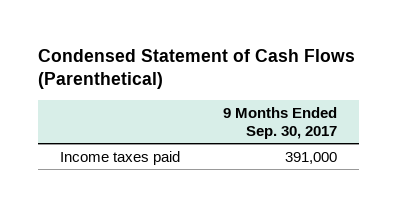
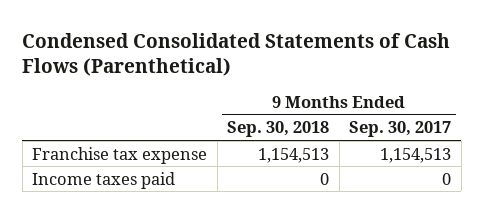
- Condensed Statement of Cash Flows (Parenthetical)
+ Condensed Consolidated Statements of Cash Flows (Parenthetical)
- | 9 Months Ended Sep. 30, 2017
+ | 9 Months Ended Sep. 30, 2018 | 9 Months Ended Sep. 30, 2017
- Income taxes paid | 391,000
+ Franchise tax expense | 1,154,513 | 1,154,513
+ Income taxes paid | 0 | 0

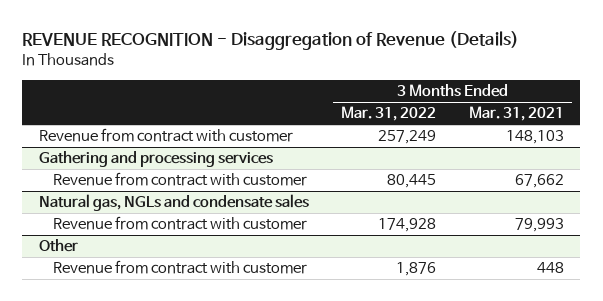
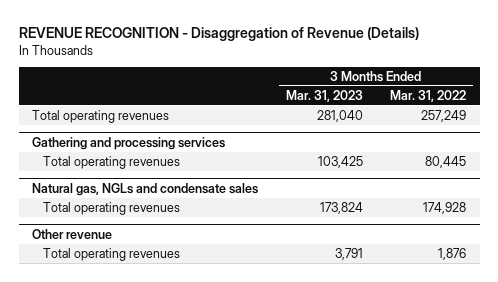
- | 3 Months Ended Mar. 31, 2022 | 3 Months Ended Mar. 31, 2021
+ | 3 Months Ended Mar. 31, 2023 | 3 Months Ended Mar. 31, 2022
- Revenue from contract with customer | 257,249 | 148,103
+ Total operating revenues | 281,040 | 257,249
@ Gathering and processing services
- Revenue from contract with customer | 80,445 | 67,662
+ Total operating revenues | 103,425 | 80,445
@ Natural gas, NGLs and condensate sales
- Revenue from contract with customer | 174,928 | 79,993
- Other
- Revenue from contract with customer | 1,876 | 448
@ Natural gas, NGLs and condensate sales
+ Total operating revenues | 173,824 | 174,928
+ Other revenue
+ Total operating revenues | 3,791 | 1,876

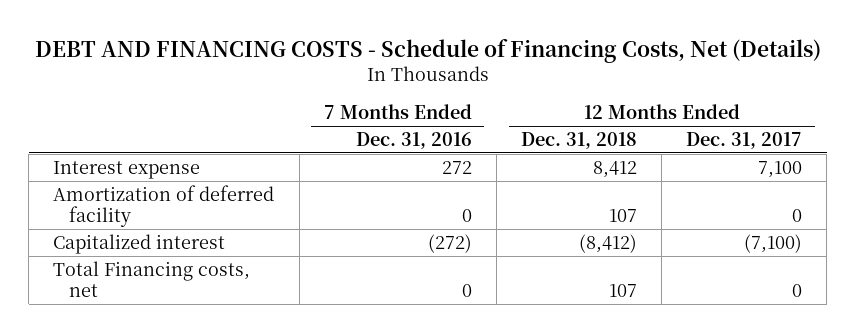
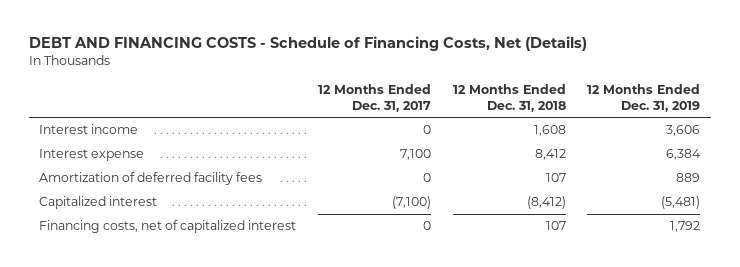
- | 7 Months Ended Dec. 31, 2016 | 12 Months Ended Dec. 31, 2018 | 12 Months Ended Dec. 31, 2017
+ | 12 Months Ended Dec. 31, 2017 | 12 Months Ended Dec. 31, 2018 | 12 Months Ended Dec. 31, 2019
+ Interest income | 0 | 1,608 | 3,606
- Amortization of deferred facility | 0 | 107 | 0
+ Amortization of deferred facility fees | 0 | 107 | 889
- Total Financing costs, net | 0 | 107 | 0
+ Financing costs, net of capitalized interest | 0 | 107 | 1,792

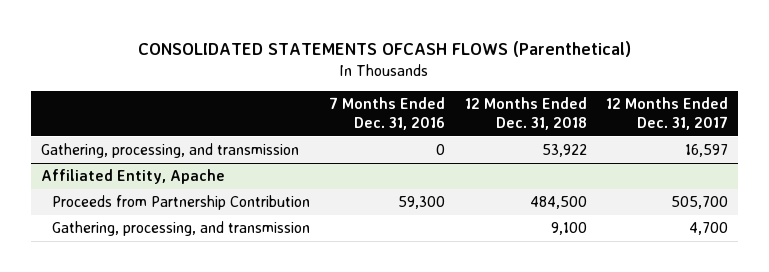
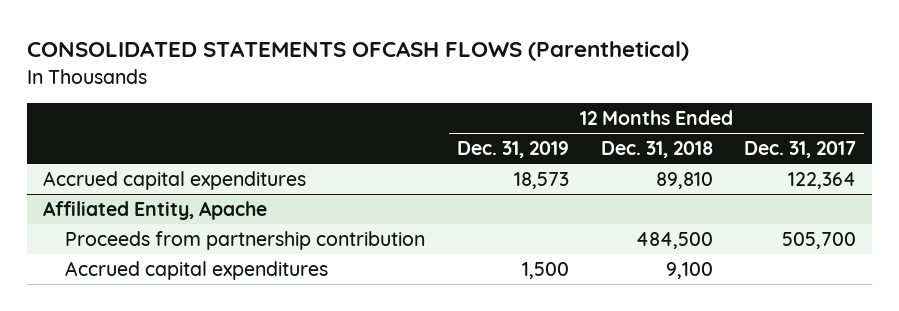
- | 7 Months Ended Dec. 31, 2016 | 12 Months Ended Dec. 31, 2018 | 12 Months Ended Dec. 31, 2017
+ | 12 Months Ended Dec. 31, 2019 | 12 Months Ended Dec. 31, 2018 | 12 Months Ended Dec. 31, 2017
- Gathering, processing, and transmission | 0 | 53,922 | 16,597
+ Accrued capital expenditures | 18,573 | 89,810 | 122,364
@ Affiliated Entity, Apache
- Proceeds from Partnership Contribution | 59,300 | 484,500 | 505,700
- Gathering, processing, and transmission | | 9,100 | 4,700
+ Proceeds from partnership contribution | | 484,500 | 505,700
+ Accrued capital expenditures | 1,500 | 9,100 |

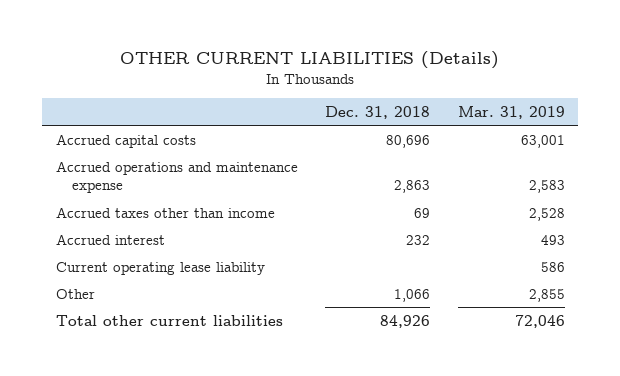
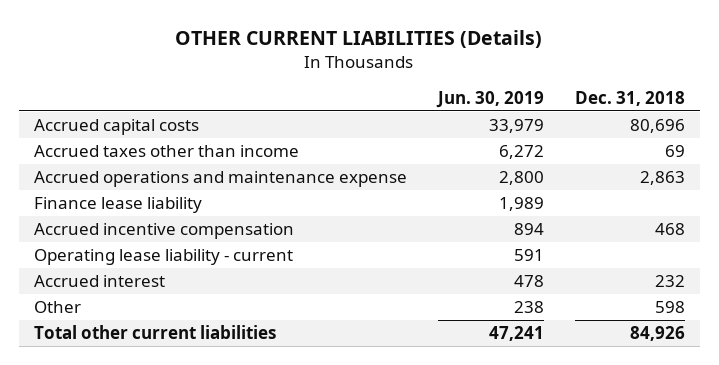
- | Dec. 31, 2018 | Mar. 31, 2019
+ | Jun. 30, 2019 | Dec. 31, 2018
moved down: Accrued operations and maintenance expense | 2,800 | 2,863
+ Finance lease liability | 1,989 |
+ Accrued incentive compensation | 894 | 468
+ Operating lease liability - current | 591 |
- Current operating lease liability | | 586
- Other | 1,066 | 2,855
+ Other | 238 | 598

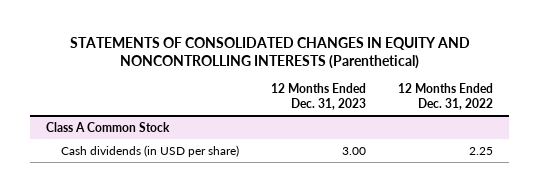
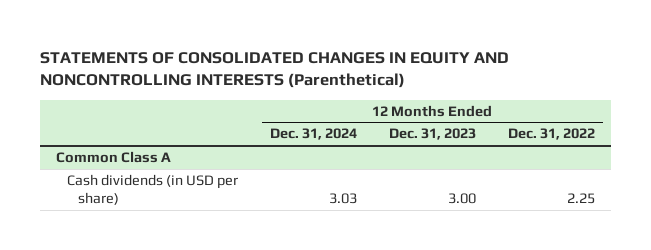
- | 12 Months Ended Dec. 31, 2023 | 12 Months Ended Dec. 31, 2022
+ | 12 Months Ended Dec. 31, 2024 | 12 Months Ended Dec. 31, 2023 | 12 Months Ended Dec. 31, 2022
- Class A Common Stock
+ Common Class A

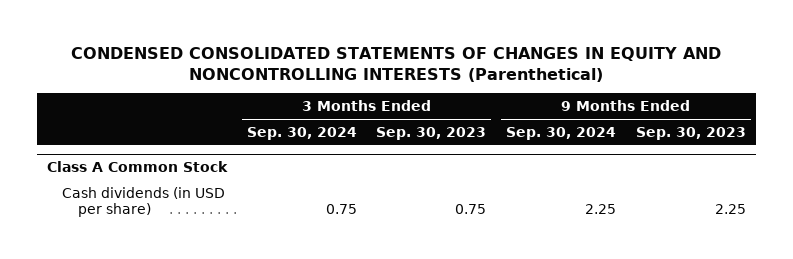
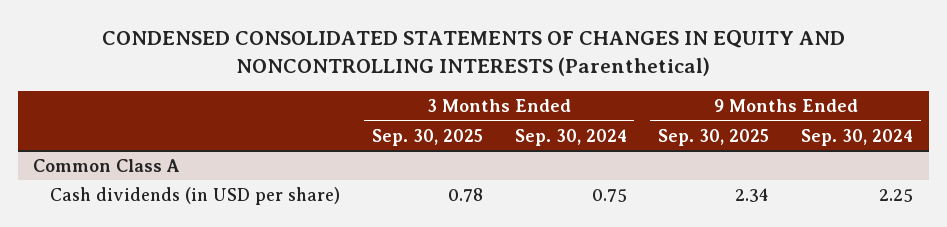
- | 3 Months Ended Sep. 30, 2024 | 3 Months Ended Sep. 30, 2023 | 9 Months Ended Sep. 30, 2024 | 9 Months Ended Sep. 30, 2023
+ | 3 Months Ended Sep. 30, 2025 | 3 Months Ended Sep. 30, 2024 | 9 Months Ended Sep. 30, 2025 | 9 Months Ended Sep. 30, 2024
- Class A Common Stock
+ Common Class A

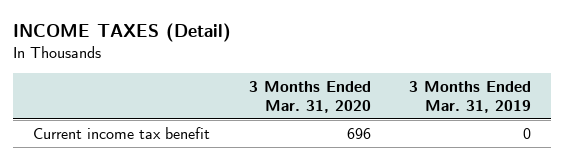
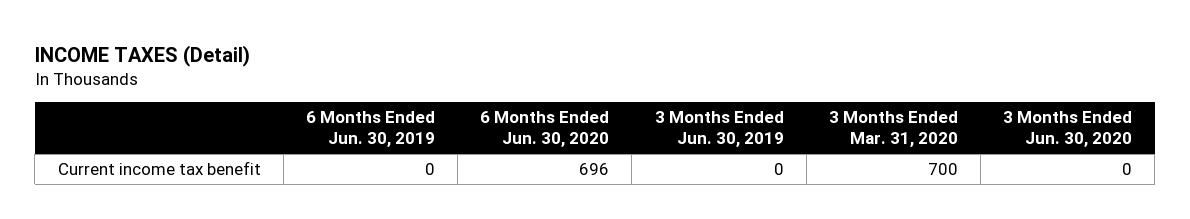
- | 3 Months Ended Mar. 31, 2020 | 3 Months Ended Mar. 31, 2019
+ | 6 Months Ended Jun. 30, 2019 | 6 Months Ended Jun. 30, 2020 | 3 Months Ended Jun. 30, 2019 | 3 Months Ended Mar. 31, 2020 | 3 Months Ended Jun. 30, 2020
- Current income tax benefit | 696 | 0
+ Current income tax benefit | 0 | 696 | 0 | 700 | 0

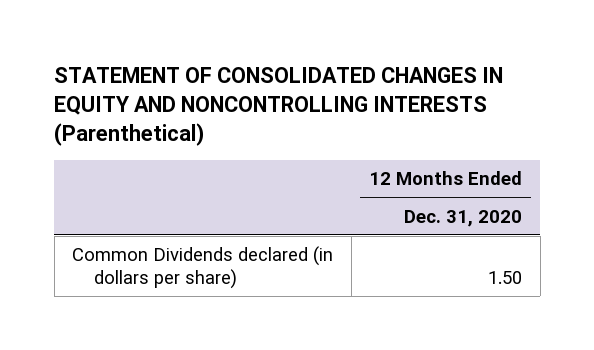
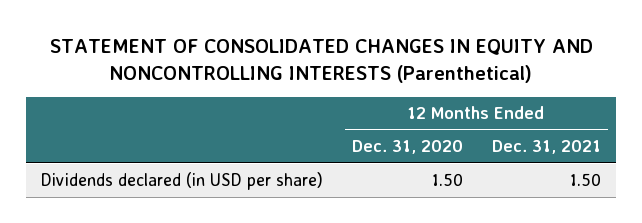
- | 12 Months Ended Dec. 31, 2020
+ | 12 Months Ended Dec. 31, 2020 | 12 Months Ended Dec. 31, 2021
- Common Dividends declared (in dollars per share) | 1.50
+ Dividends declared (in USD per share) | 1.50 | 1.50

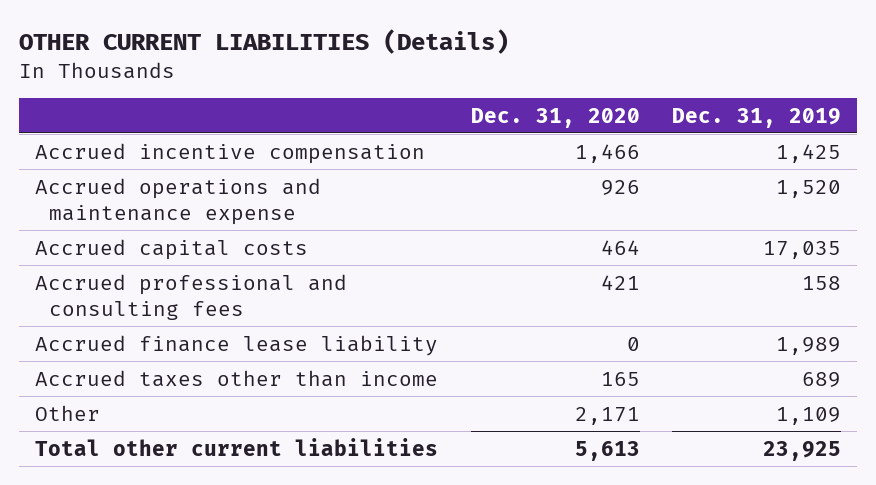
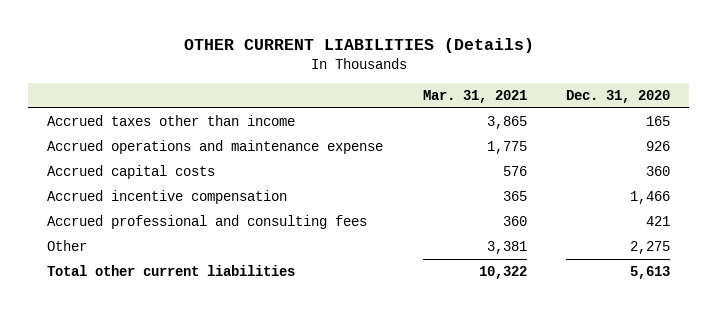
- | Dec. 31, 2020 | Dec. 31, 2019
+ | Mar. 31, 2021 | Dec. 31, 2020
moved up: Accrued taxes other than income | 3,865 | 165
- Accrued capital costs | 464 | 17,035
+ Accrued capital costs | 576 | 360
moved down: Accrued incentive compensation | 365 | 1,466
- Accrued finance lease liability | 0 | 1,989
- Other | 2,171 | 1,109
+ Other | 3,381 | 2,275

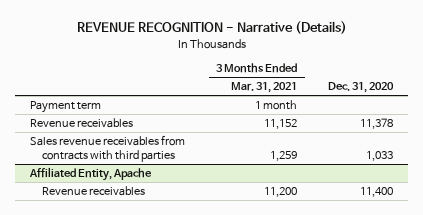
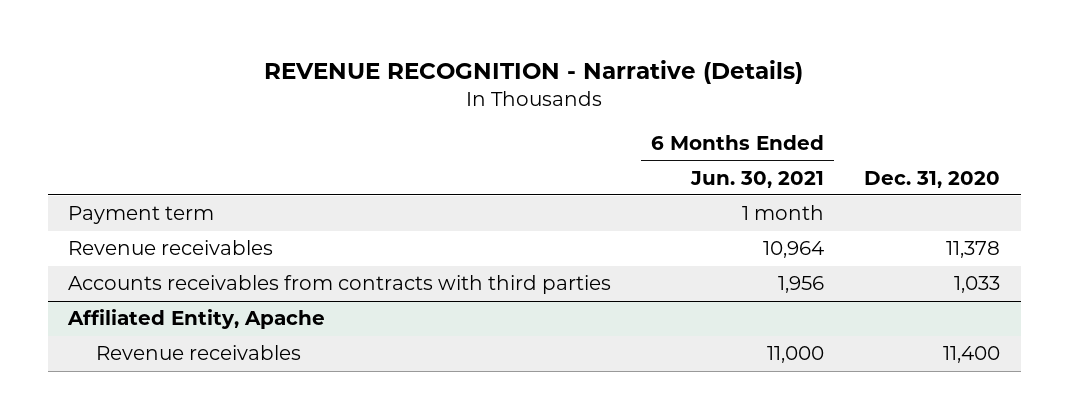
- | 3 Months Ended Mar. 31, 2021 | Dec. 31, 2020
+ | 6 Months Ended Jun. 30, 2021 | Dec. 31, 2020
- Sales revenue receivables from contracts with third parties | 1,259 | 1,033
+ Accounts receivables from contracts with third parties | 1,956 | 1,033

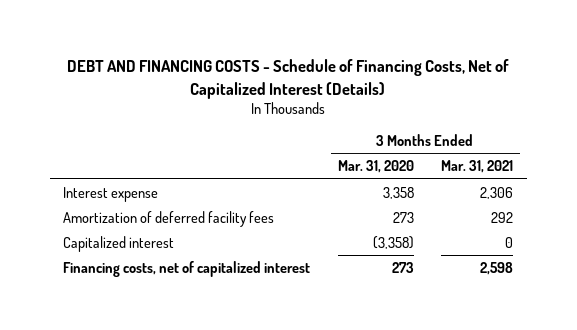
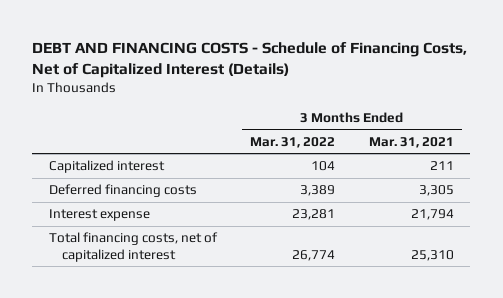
- | 3 Months Ended Mar. 31, 2020 | 3 Months Ended Mar. 31, 2021
+ | 3 Months Ended Mar. 31, 2022 | 3 Months Ended Mar. 31, 2021
- Interest expense | 3,358 | 2,306
- Amortization of deferred facility fees | 273 | 292
- Capitalized interest | (3,358) | 0
- Financing costs, net of capitalized interest | 273 | 2,598
+ Capitalized interest | 104 | 211
+ Deferred financing costs | 3,389 | 3,305
+ Interest expense | 23,281 | 21,794
+ Total financing costs, net of capitalized interest | 26,774 | 25,310

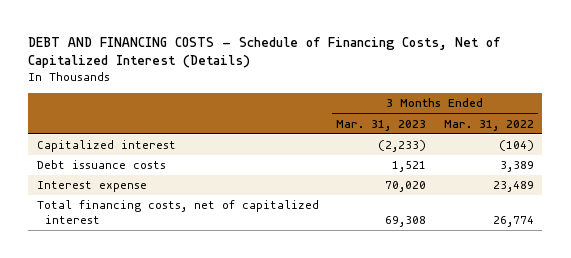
- | 3 Months Ended Mar. 31, 2022 | 3 Months Ended Mar. 31, 2021
+ | 3 Months Ended Mar. 31, 2023 | 3 Months Ended Mar. 31, 2022
- Capitalized interest | 104 | 211
- Deferred financing costs | 3,389 | 3,305
- Interest expense | 23,281 | 21,794
+ Capitalized interest | (2,233) | (104)
+ Debt issuance costs | 1,521 | 3,389
+ Interest expense | 70,020 | 23,489

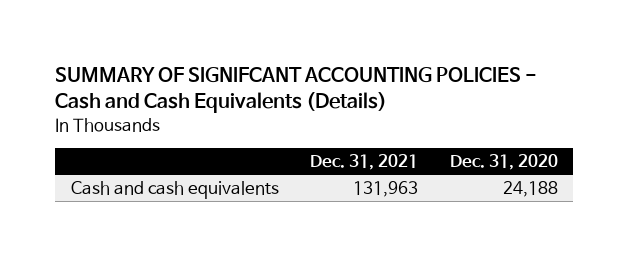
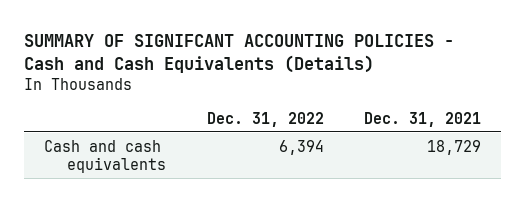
- | Dec. 31, 2021 | Dec. 31, 2020
+ | Dec. 31, 2022 | Dec. 31, 2021
- Cash and cash equivalents | 131,963 | 24,188
+ Cash and cash equivalents | 6,394 | 18,729

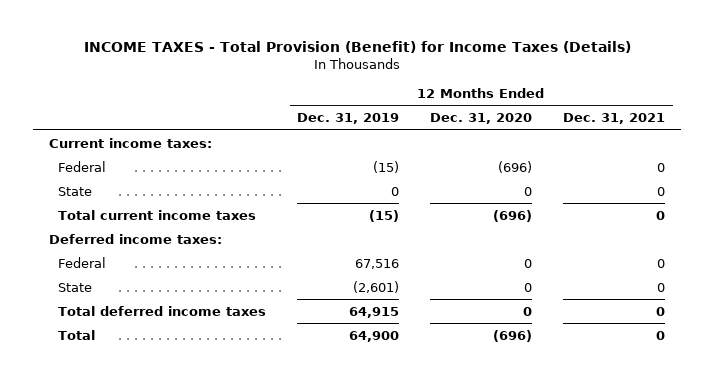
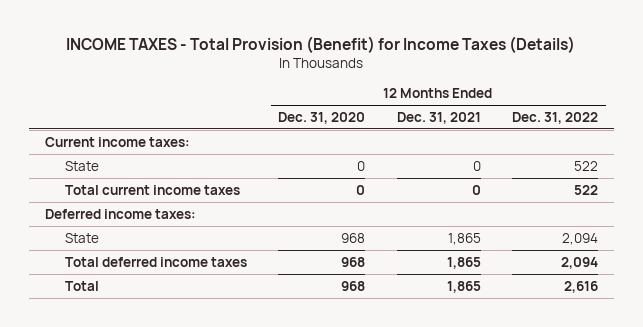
- | 12 Months Ended Dec. 31, 2019 | 12 Months Ended Dec. 31, 2020 | 12 Months Ended Dec. 31, 2021
+ | 12 Months Ended Dec. 31, 2020 | 12 Months Ended Dec. 31, 2021 | 12 Months Ended Dec. 31, 2022
- Federal | (15) | (696) | 0
- Total current income taxes | (15) | (696) | 0
+ Total current income taxes | 0 | 0 | 522
- Federal | 67,516 | 0 | 0
- State | (2,601) | 0 | 0
- Total deferred income taxes | 64,915 | 0 | 0
- Total | 64,900 | (696) | 0
+ State | 968 | 1,865 | 2,094
+ Total deferred income taxes | 968 | 1,865 | 2,094
+ Total | 968 | 1,865 | 2,616

